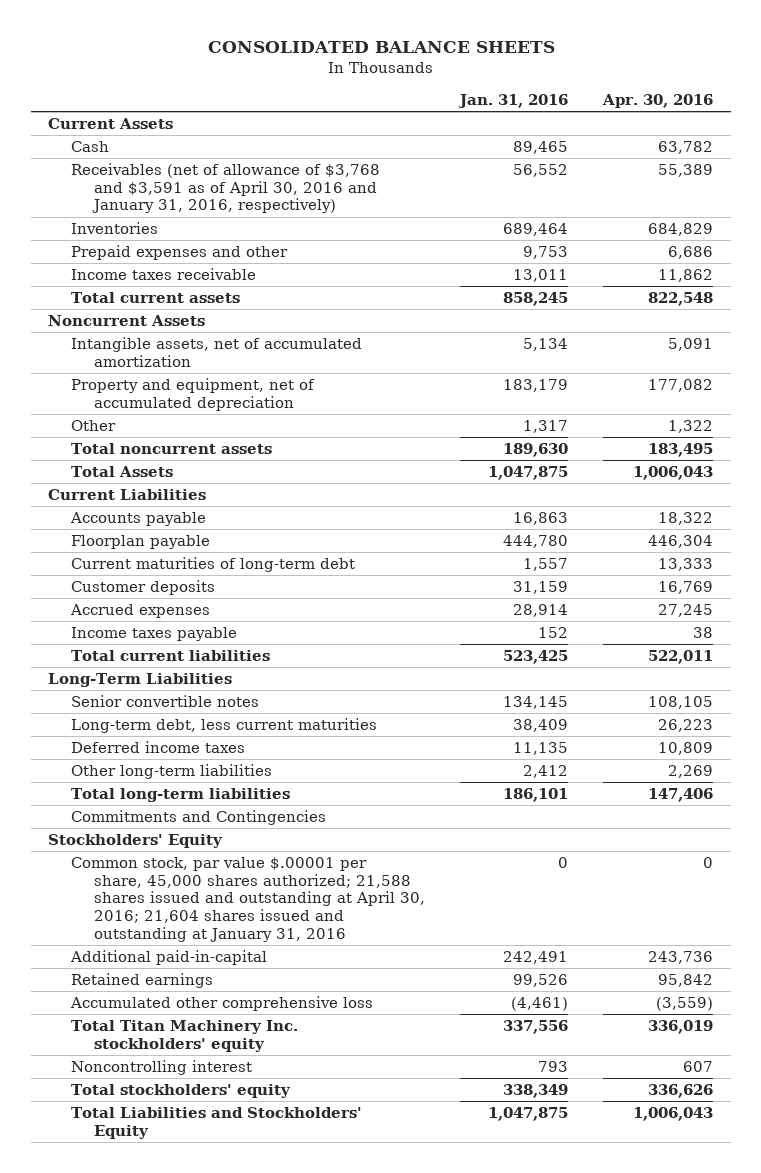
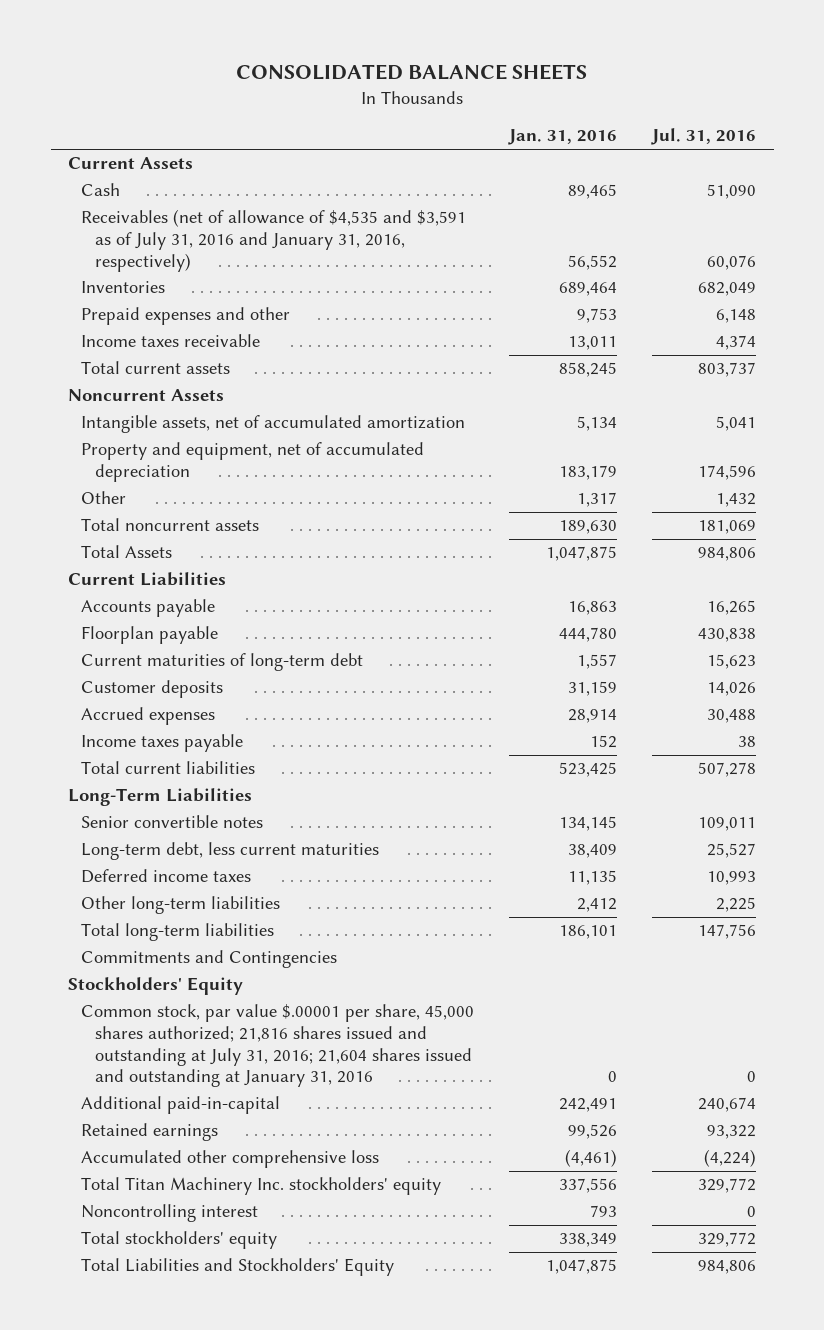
- | Jan. 31, 2016 | Apr. 30, 2016
+ | Jan. 31, 2016 | Jul. 31, 2016
- Receivables (net of allowance of $3,768 and $3,591 as of April 30, 2016 and January 31, 2016, respectively) | 56,552 | 55,389
+ Receivables (net of allowance of $4,535 and $3,591 as of July 31, 2016 and January 31, 2016, respectively) | 56,552 | 60,076
- Common stock, par value $.00001 per share, 45,000 shares authorized; 21,588 shares issued and outstanding at April 30, 2016; 21,604 shares issued and outstanding at January 31, 2016 | 0 | 0
+ Common stock, par value $.00001 per share, 45,000 shares authorized; 21,816 shares issued and outstanding at July 31, 2016; 21,604 shares issued and outstanding at January 31, 2016 | 0 | 0

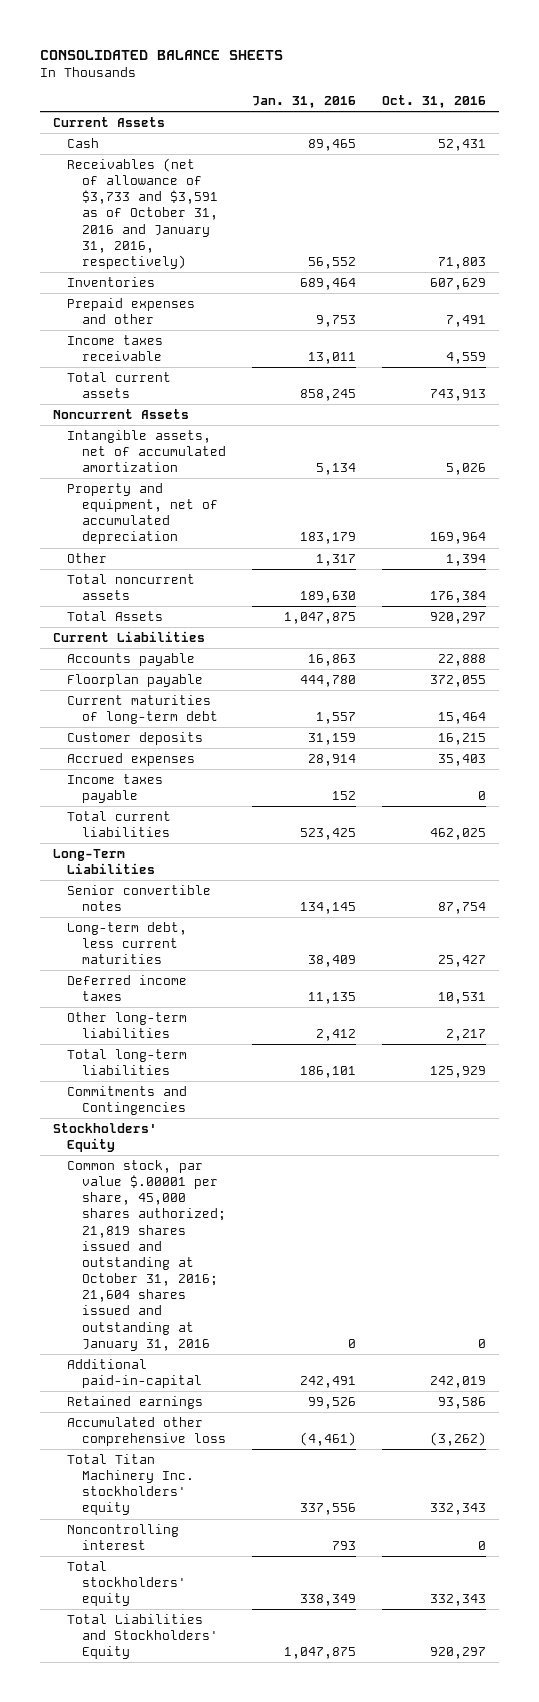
- | Jan. 31, 2016 | Jul. 31, 2016
+ | Jan. 31, 2016 | Oct. 31, 2016
- Receivables (net of allowance of $4,535 and $3,591 as of July 31, 2016 and January 31, 2016, respectively) | 56,552 | 60,076
+ Receivables (net of allowance of $3,733 and $3,591 as of October 31, 2016 and January 31, 2016, respectively) | 56,552 | 71,803
- Common stock, par value $.00001 per share, 45,000 shares authorized; 21,816 shares issued and outstanding at July 31, 2016; 21,604 shares issued and outstanding at January 31, 2016 | 0 | 0
+ Common stock, par value $.00001 per share, 45,000 shares authorized; 21,819 shares issued and outstanding at October 31, 2016; 21,604 shares issued and outstanding at January 31, 2016 | 0 | 0

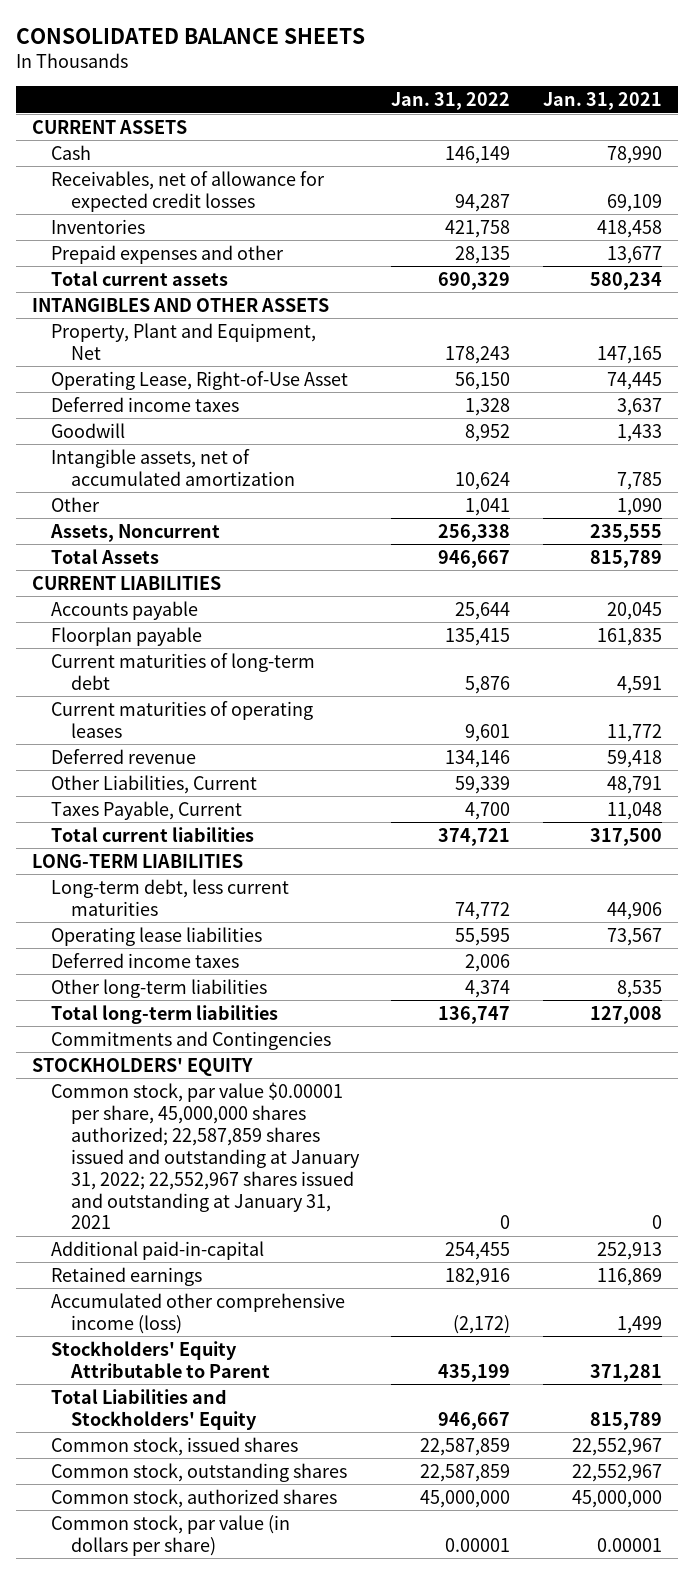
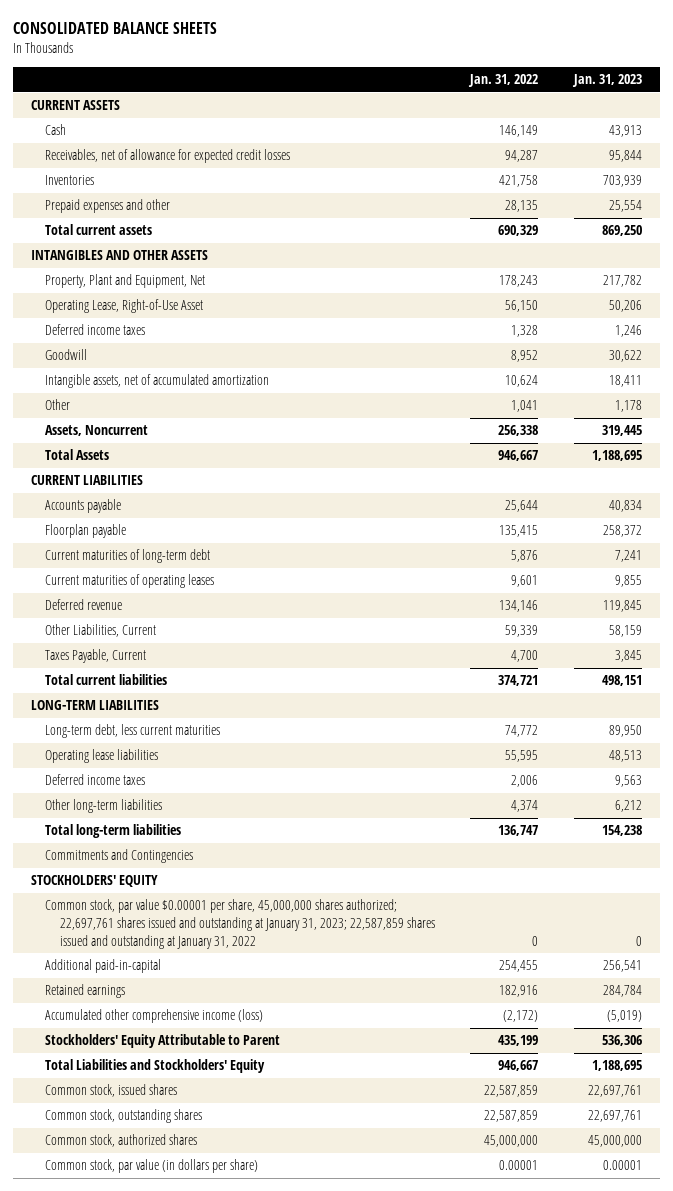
- | Jan. 31, 2022 | Jan. 31, 2021
+ | Jan. 31, 2022 | Jan. 31, 2023
- Common stock, par value $0.00001 per share, 45,000,000 shares authorized; 22,587,859 shares issued and outstanding at January 31, 2022; 22,552,967 shares issued and outstanding at January 31, 2021 | 0 | 0
+ Common stock, par value $0.00001 per share, 45,000,000 shares authorized; 22,697,761 shares issued and outstanding at January 31, 2023; 22,587,859 shares issued and outstanding at January 31, 2022 | 0 | 0

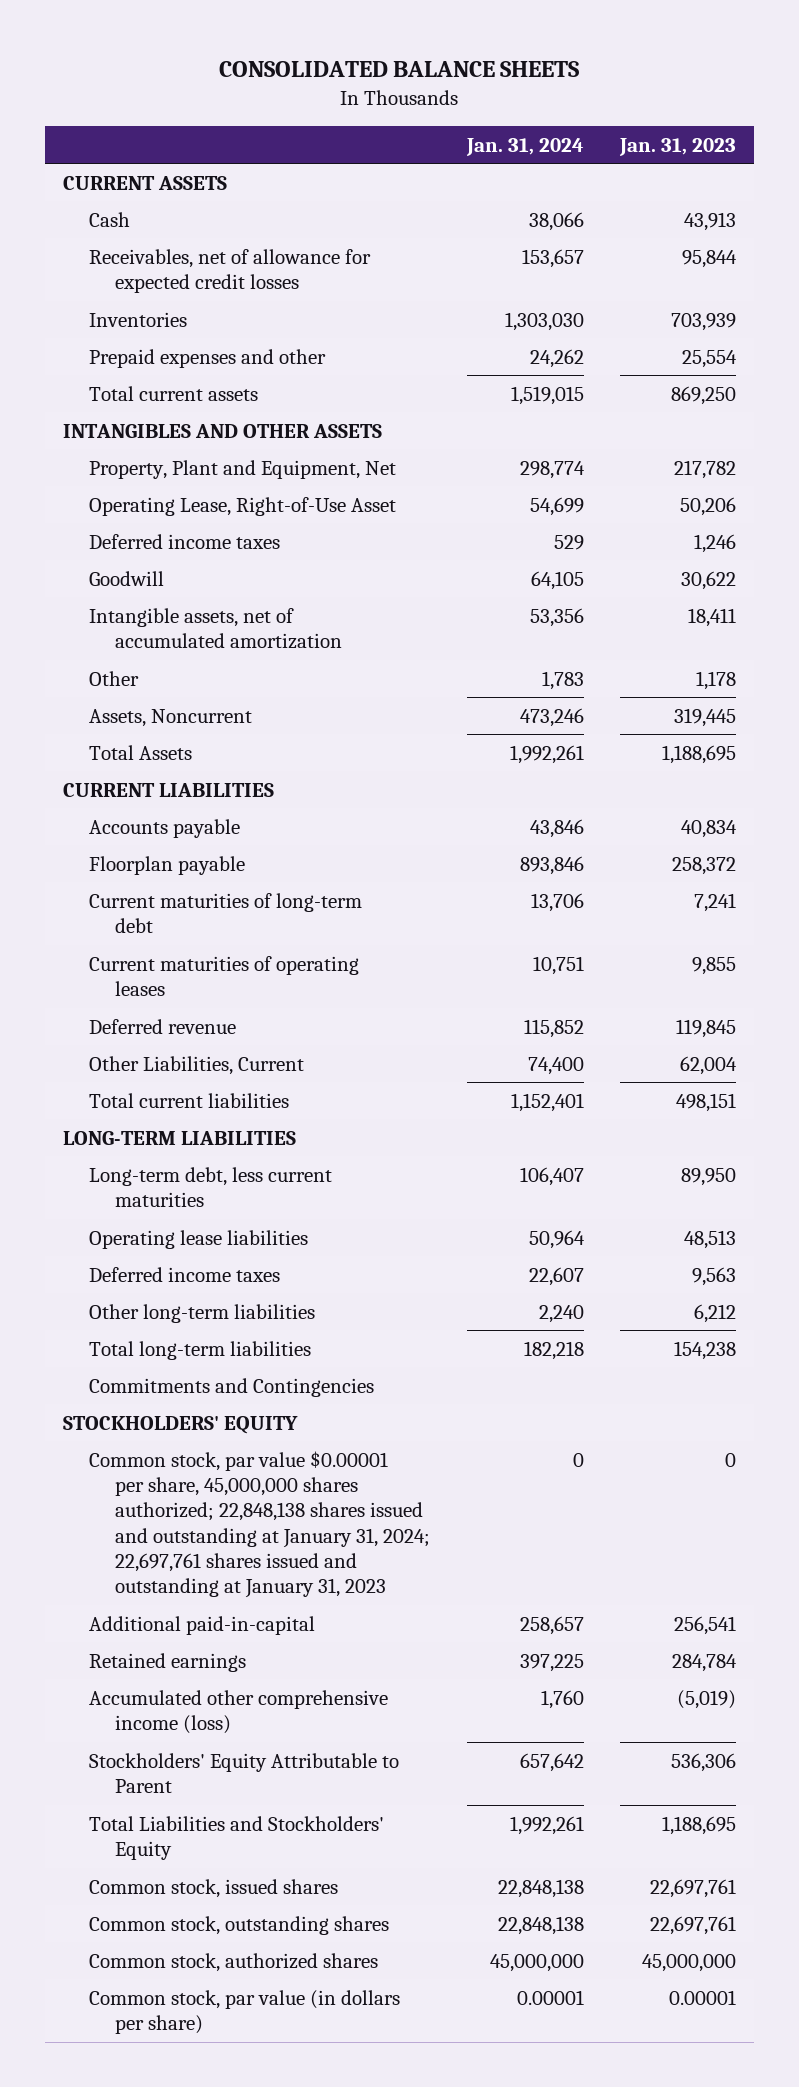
- | Jan. 31, 2022 | Jan. 31, 2023
+ | Jan. 31, 2024 | Jan. 31, 2023
- Other Liabilities, Current | 59,339 | 58,159
- Taxes Payable, Current | 4,700 | 3,845
+ Other Liabilities, Current | 74,400 | 62,004
- Common stock, par value $0.00001 per share, 45,000,000 shares authorized; 22,697,761 shares issued and outstanding at January 31, 2023; 22,587,859 shares issued and outstanding at January 31, 2022 | 0 | 0
+ Common stock, par value $0.00001 per share, 45,000,000 shares authorized; 22,848,138 shares issued and outstanding at January 31, 2024; 22,697,761 shares issued and outstanding at January 31, 2023 | 0 | 0

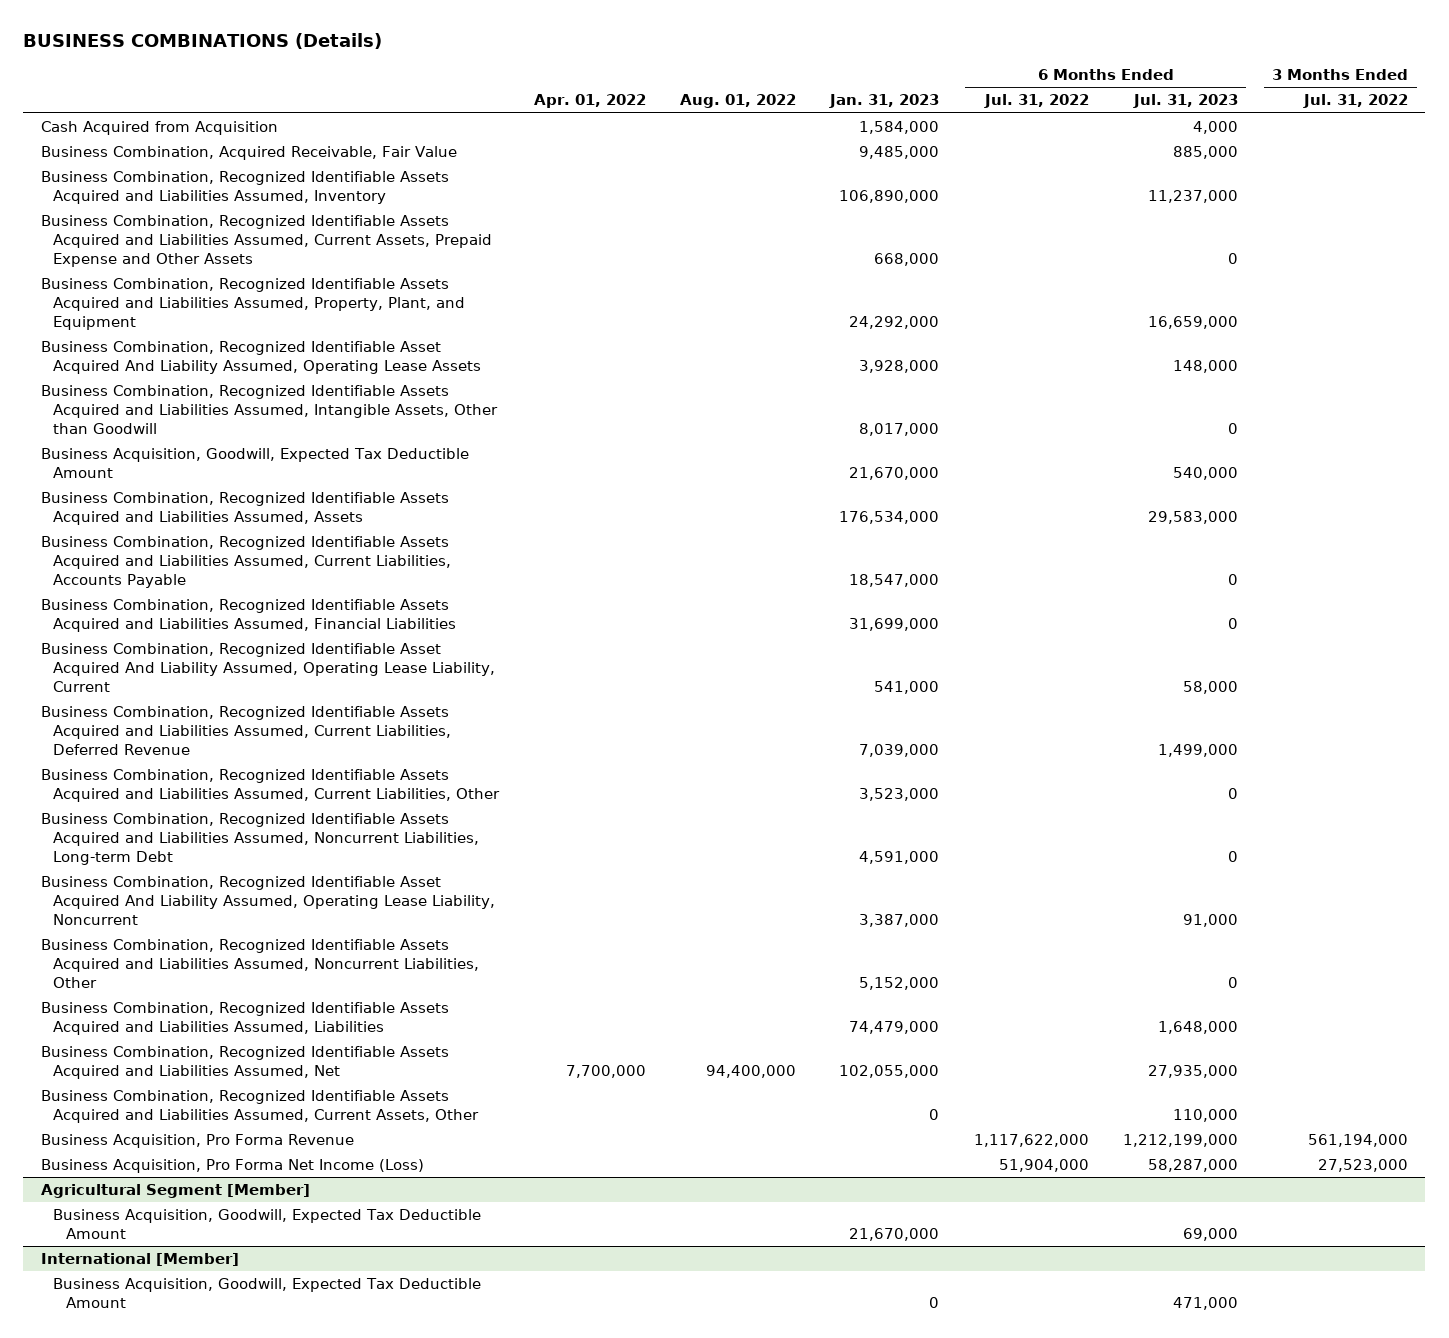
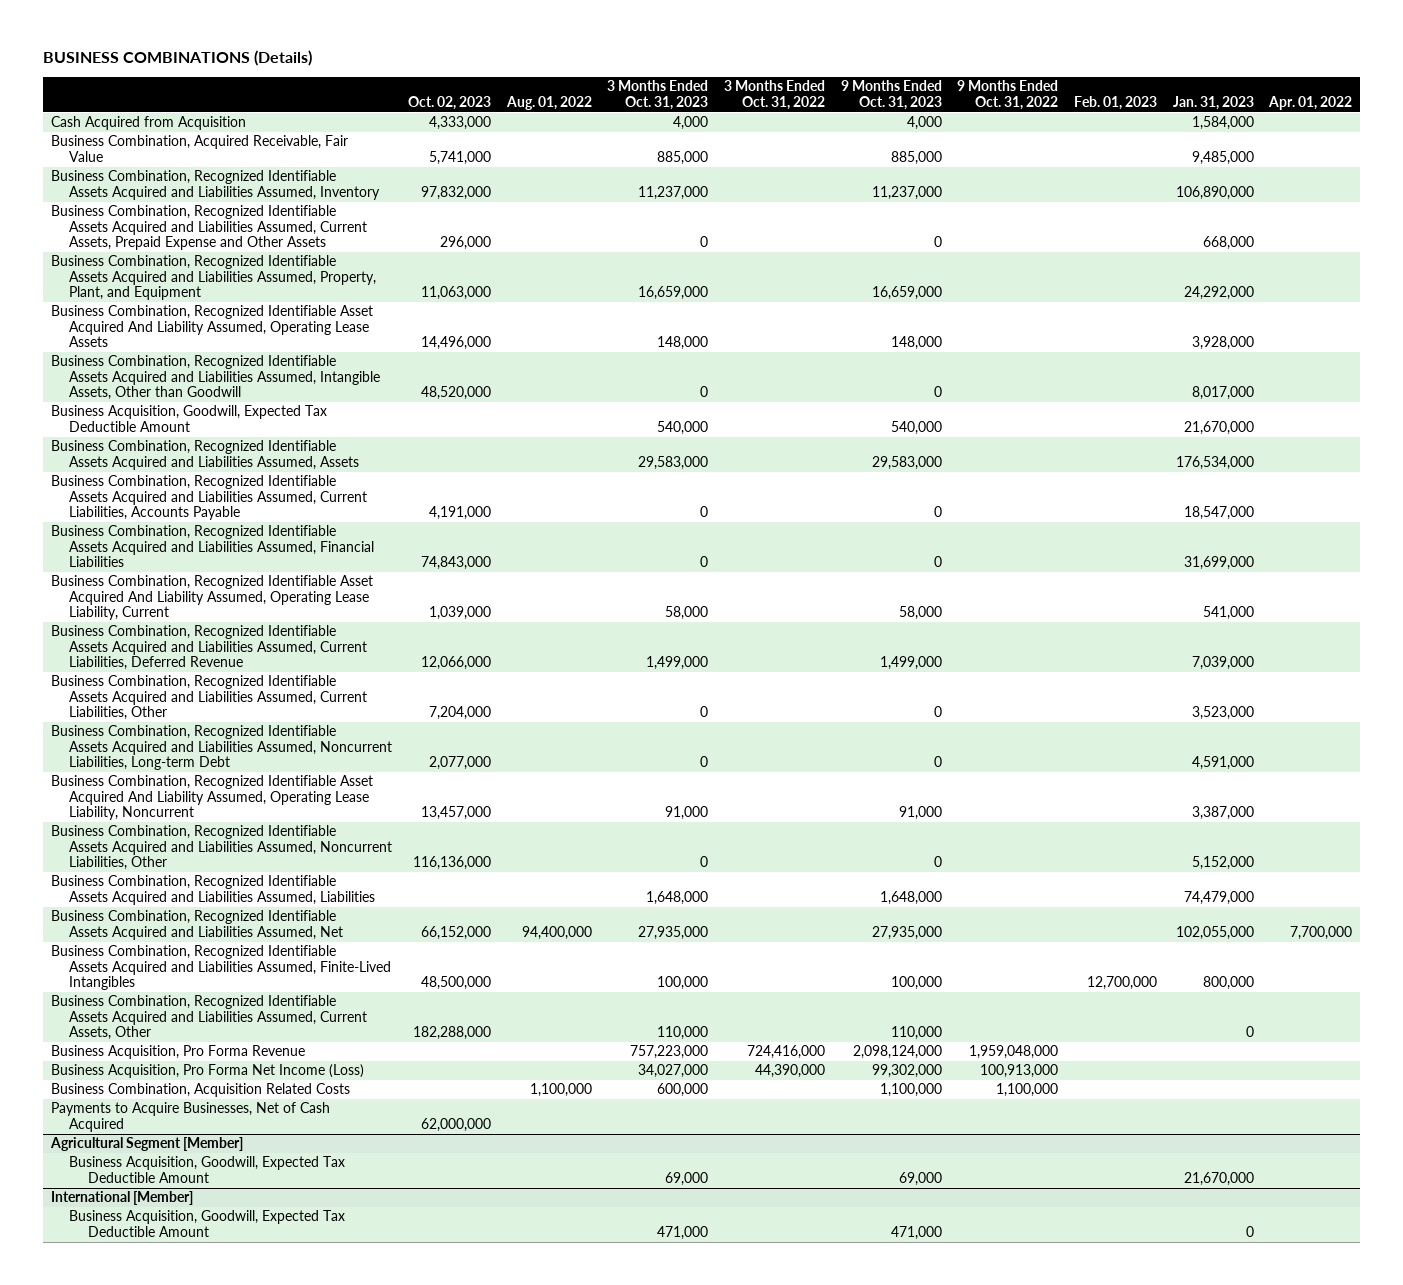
- | Apr. 01, 2022 | Aug. 01, 2022 | Jan. 31, 2023 | 6 Months Ended Jul. 31, 2022 | 6 Months Ended Jul. 31, 2023 | 3 Months Ended Jul. 31, 2022
+ | Oct. 02, 2023 | Aug. 01, 2022 | 3 Months Ended Oct. 31, 2023 | 3 Months Ended Oct. 31, 2022 | 9 Months Ended Oct. 31, 2023 | 9 Months Ended Oct. 31, 2022 | Feb. 01, 2023 | Jan. 31, 2023 | Apr. 01, 2022
+ Business Combination, Recognized Identifiable Assets Acquired and Liabilities Assumed, Finite-Lived Intangibles | 48,500,000 | | 100,000 | | 100,000 | | 12,700,000 | 800,000 |
+ Business Combination, Acquisition Related Costs | | 1,100,000 | 600,000 | | 1,100,000 | 1,100,000 | | |
+ Payments to Acquire Businesses, Net of Cash Acquired | 62,000,000 | | | | | | | |

